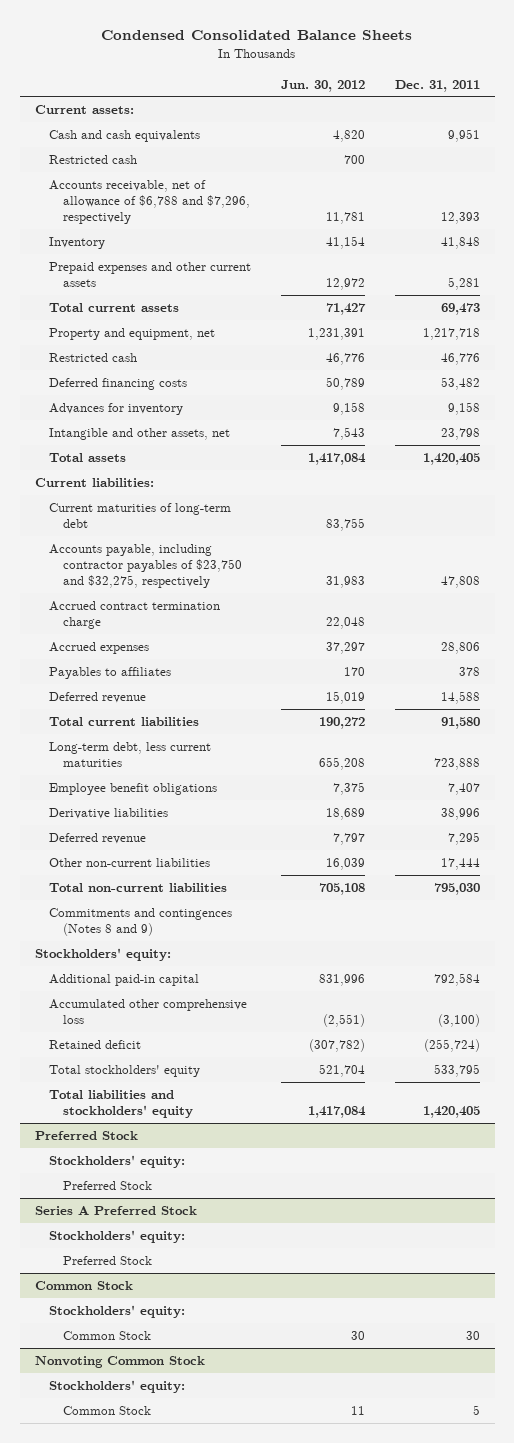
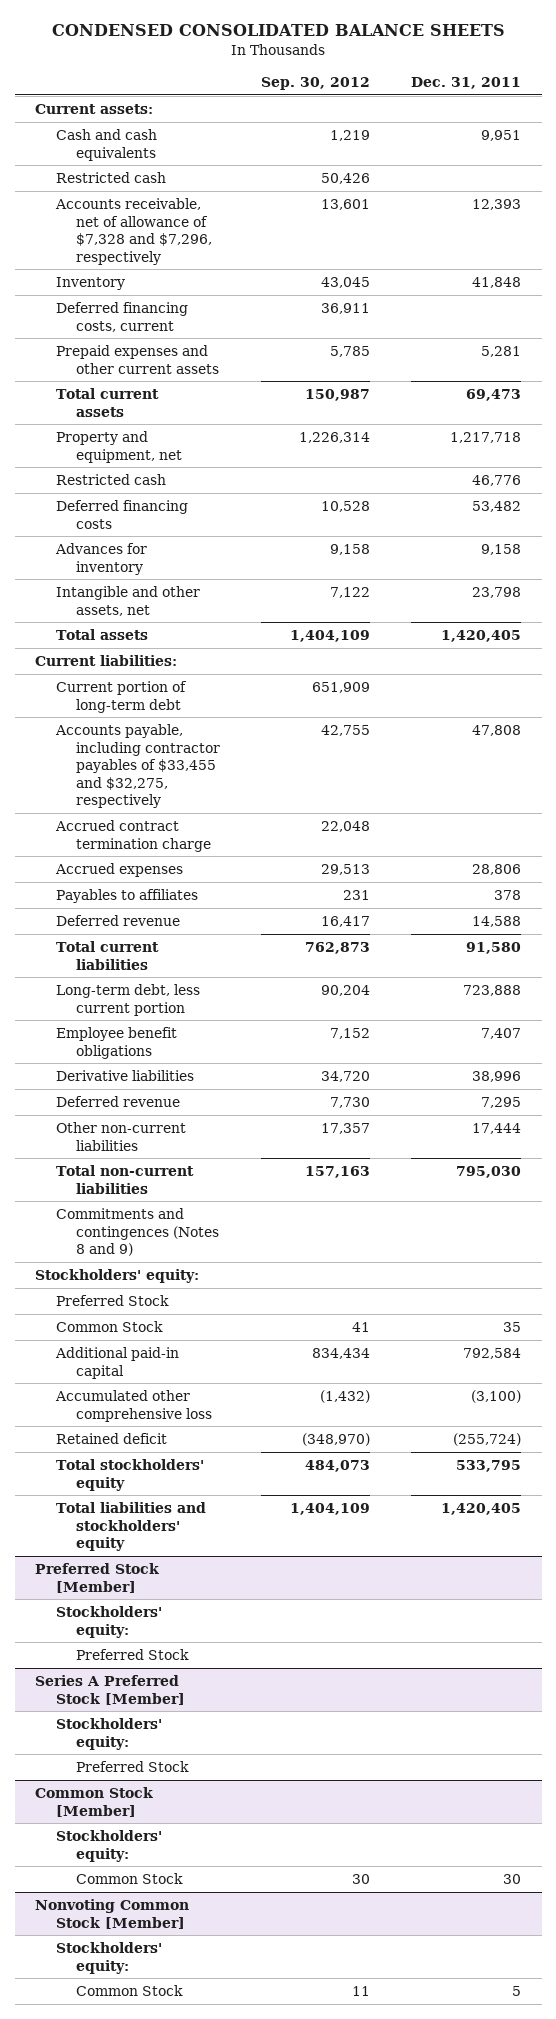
- Condensed Consolidated Balance Sheets
+ CONDENSED CONSOLIDATED BALANCE SHEETS
- | Jun. 30, 2012 | Dec. 31, 2011
+ | Sep. 30, 2012 | Dec. 31, 2011
- Accounts receivable, net of allowance of $6,788 and $7,296, respectively | 11,781 | 12,393
+ Accounts receivable, net of allowance of $7,328 and $7,296, respectively | 13,601 | 12,393
+ Deferred financing costs, current | 36,911 |
- Current maturities of long-term debt | 83,755 |
- Accounts payable, including contractor payables of $23,750 and $32,275, respectively | 31,983 | 47,808
+ Current portion of long-term debt | 651,909 |
+ Accounts payable, including contractor payables of $33,455 and $32,275, respectively | 42,755 | 47,808
- Long-term debt, less current maturities | 655,208 | 723,888
+ Long-term debt, less current portion | 90,204 | 723,888
+ Preferred Stock
+ Common Stock | 41 | 35
- Preferred Stock
+ Preferred Stock [Member]
- Series A Preferred Stock
+ Series A Preferred Stock [Member]
- Common Stock
+ Common Stock [Member]
- Nonvoting Common Stock
+ Nonvoting Common Stock [Member]

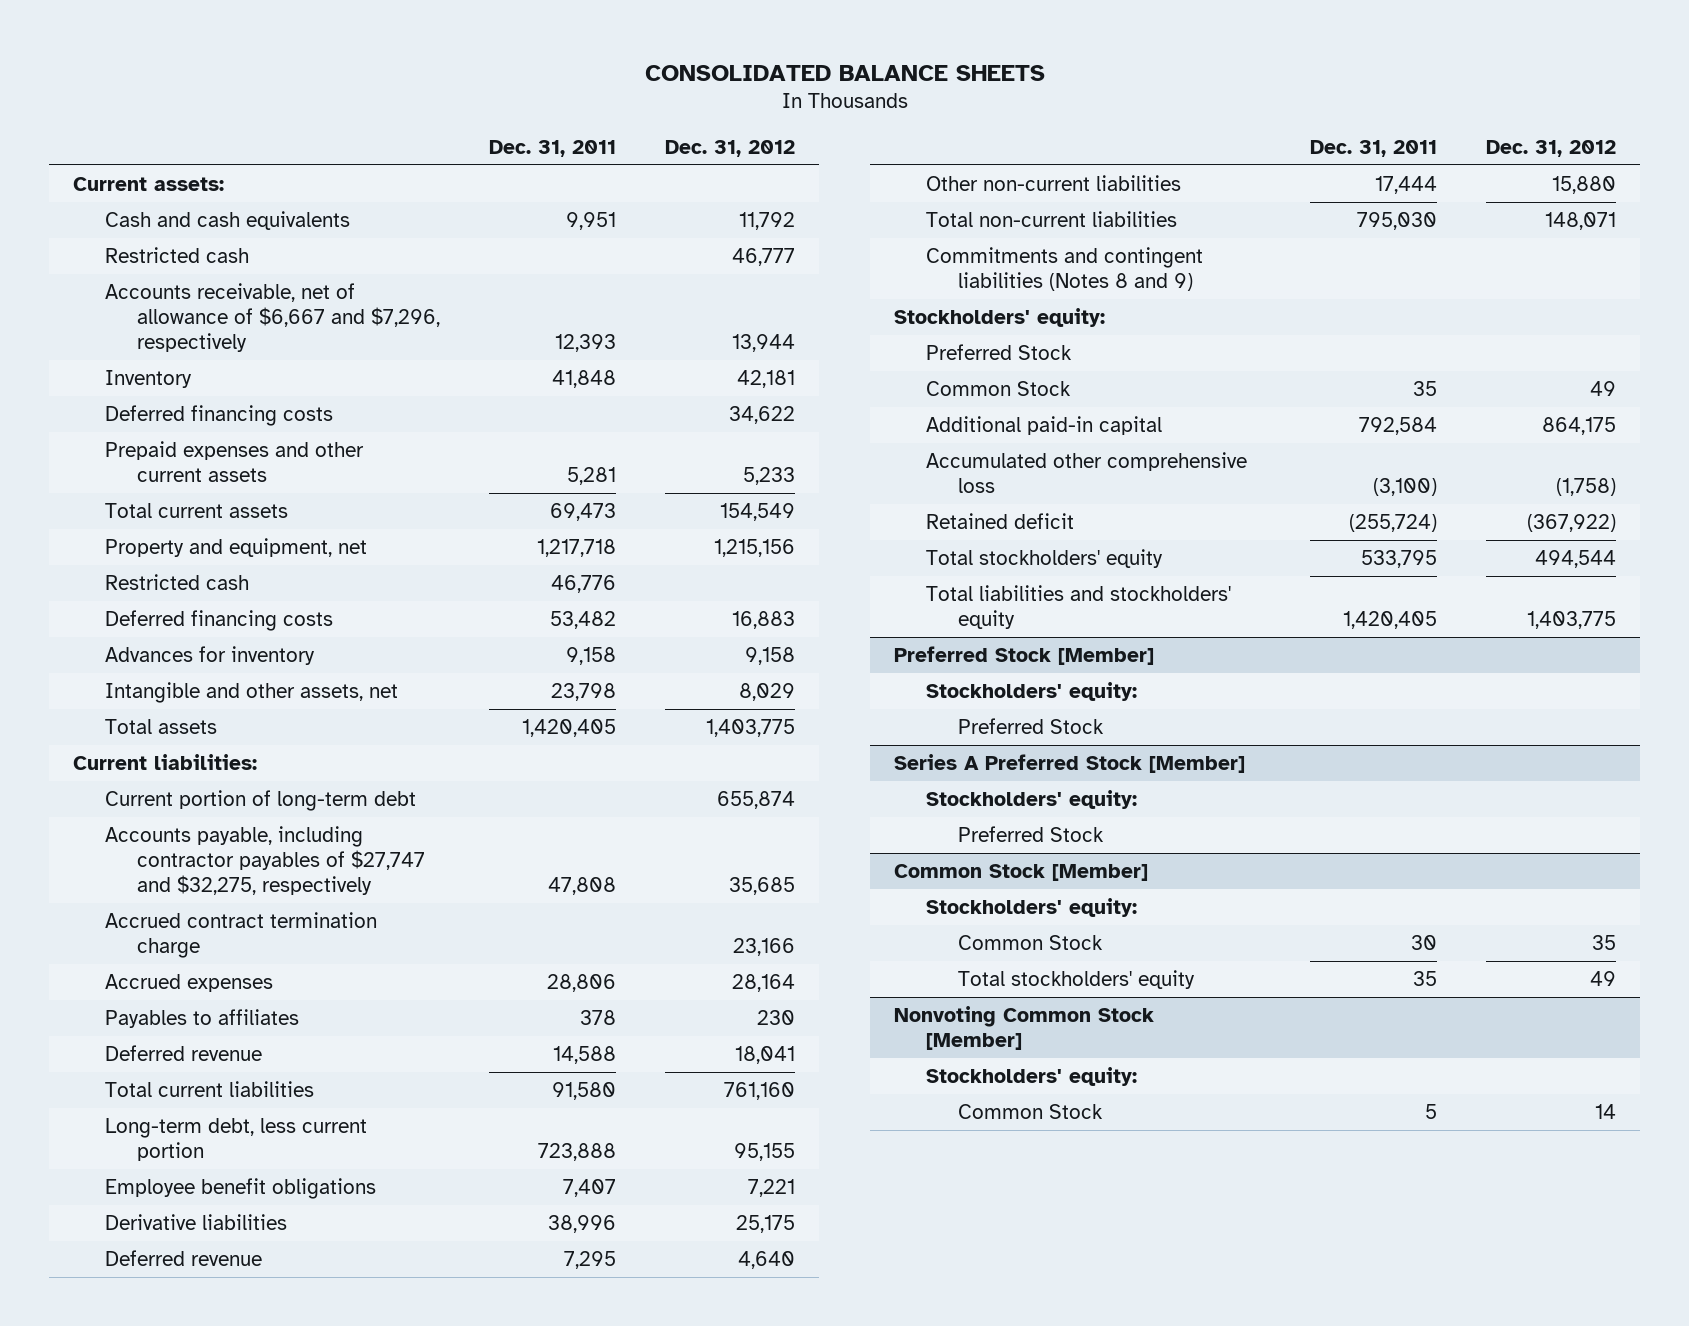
- CONDENSED CONSOLIDATED BALANCE SHEETS
+ CONSOLIDATED BALANCE SHEETS
- | Sep. 30, 2012 | Dec. 31, 2011
+ | Dec. 31, 2011 | Dec. 31, 2012
- Accounts receivable, net of allowance of $7,328 and $7,296, respectively | 13,601 | 12,393
+ Accounts receivable, net of allowance of $6,667 and $7,296, respectively | 12,393 | 13,944
- Deferred financing costs, current | 36,911 |
+ Deferred financing costs | | 34,622
- Accounts payable, including contractor payables of $33,455 and $32,275, respectively | 42,755 | 47,808
+ Accounts payable, including contractor payables of $27,747 and $32,275, respectively | 47,808 | 35,685
- Commitments and contingences (Notes 8 and 9)
+ Commitments and contingent liabilities (Notes 8 and 9)
@ Common Stock [Member]
+ Total stockholders' equity | 35 | 49

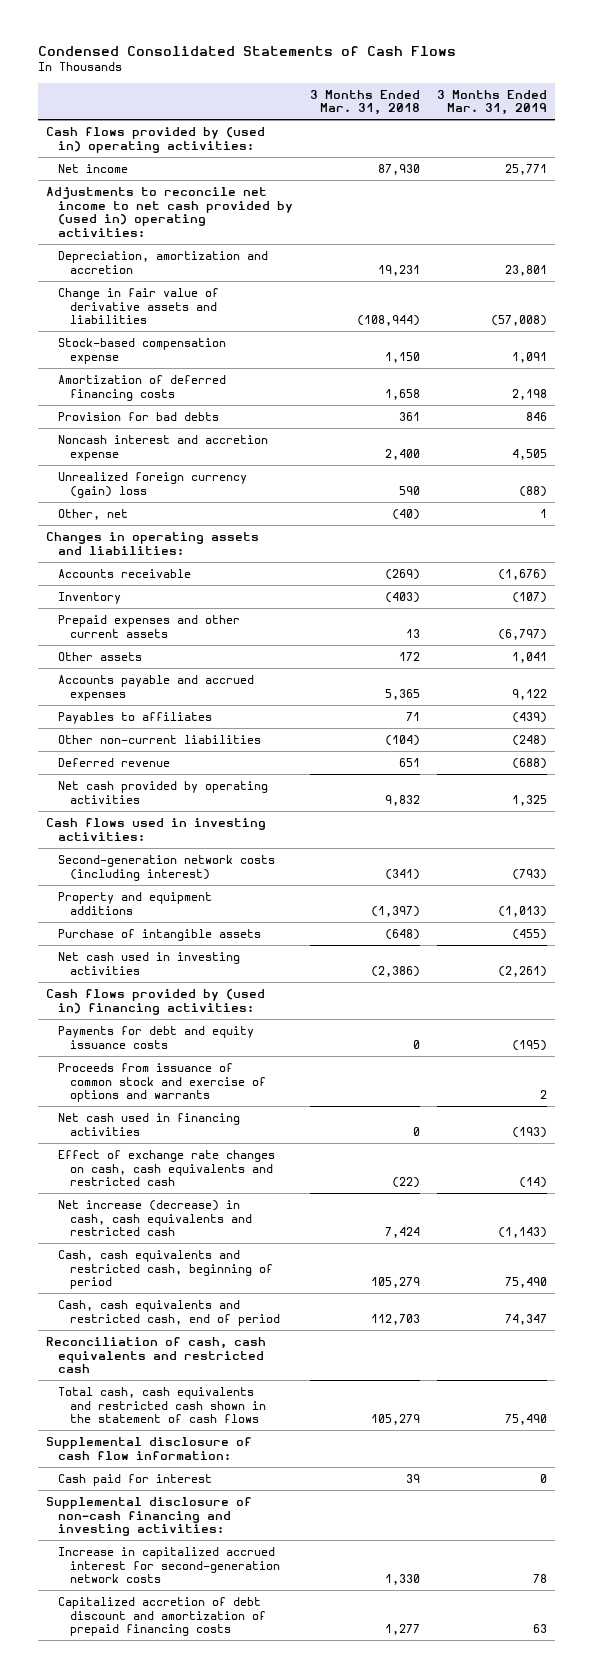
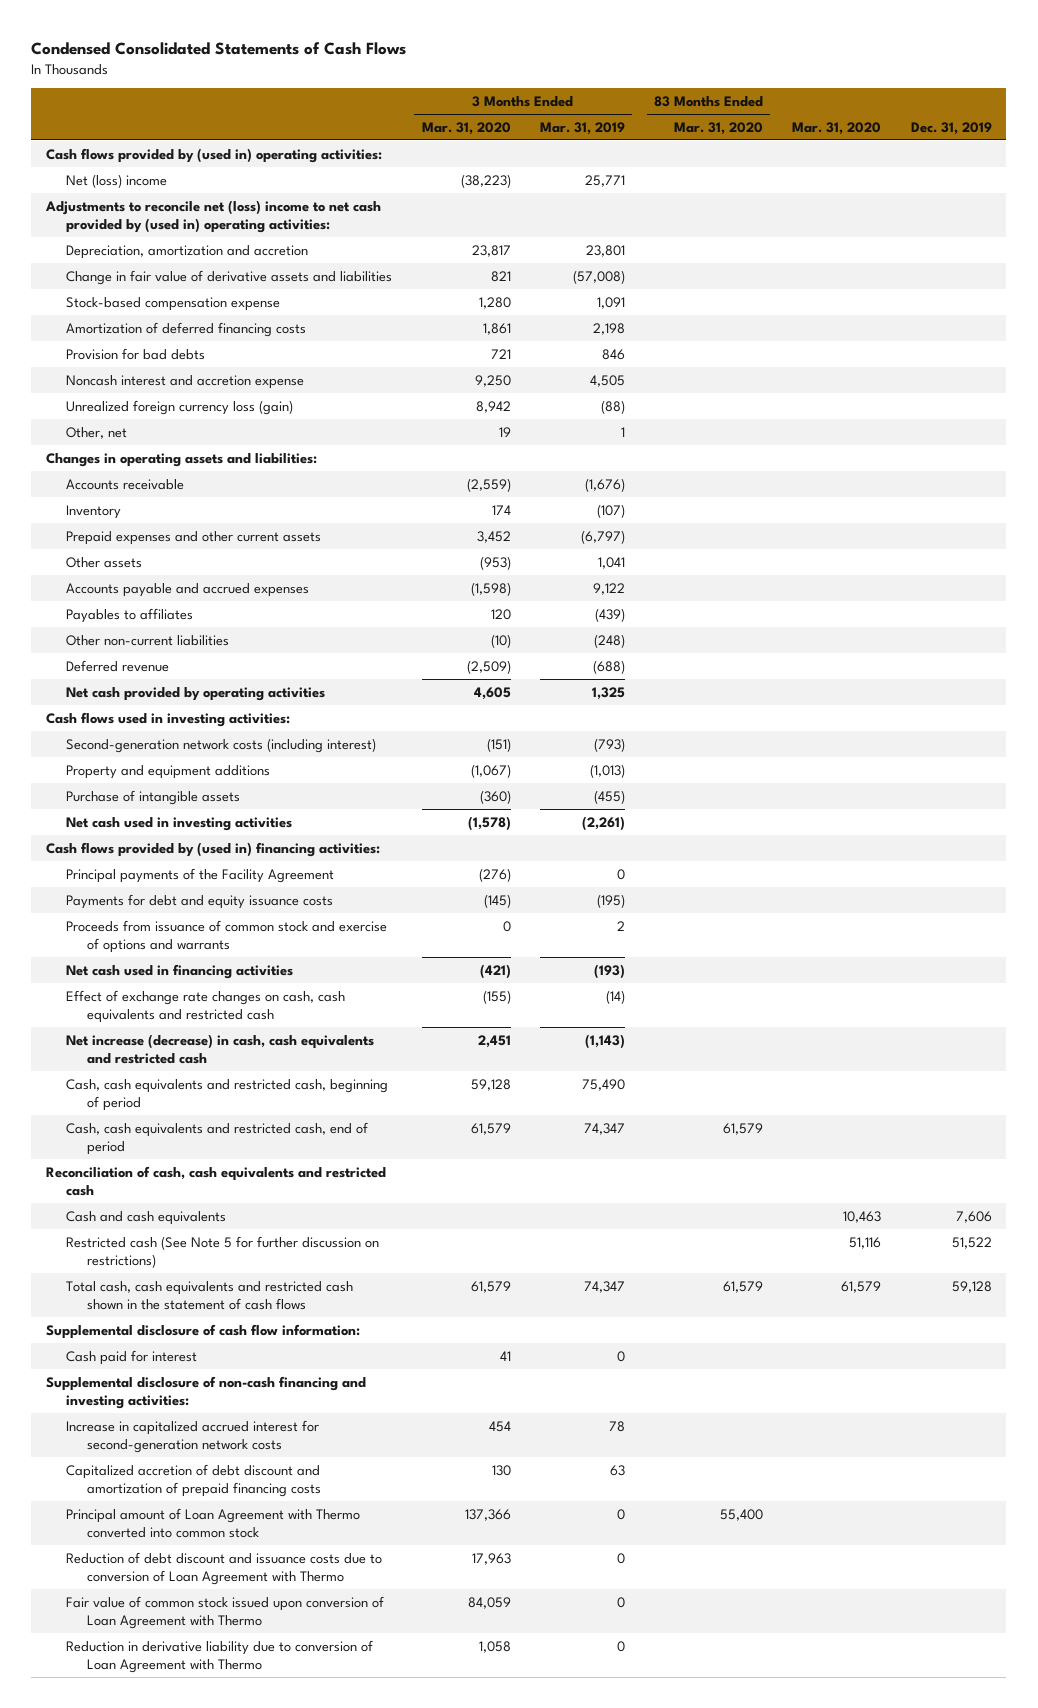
- | 3 Months Ended Mar. 31, 2018 | 3 Months Ended Mar. 31, 2019
+ | 3 Months Ended Mar. 31, 2020 | 3 Months Ended Mar. 31, 2019 | 83 Months Ended Mar. 31, 2020 | Mar. 31, 2020 | Dec. 31, 2019
- Net income | 87,930 | 25,771
- Adjustments to reconcile net income to net cash provided by (used in) operating activities:
+ Net (loss) income | (38,223) | 25,771 | | |
+ Adjustments to reconcile net (loss) income to net cash provided by (used in) operating activities:
- Unrealized foreign currency (gain) loss | 590 | (88)
+ Unrealized foreign currency loss (gain) | 8,942 | (88) | | |
+ Principal payments of the Facility Agreement | (276) | 0 | | |
- Total cash, cash equivalents and restricted cash shown in the statement of cash flows | 105,279 | 75,490
+ Cash and cash equivalents | | | | 10,463 | 7,606
+ Restricted cash (See Note 5 for further discussion on restrictions) | | | | 51,116 | 51,522
+ Total cash, cash equivalents and restricted cash shown in the statement of cash flows | 61,579 | 74,347 | 61,579 | 61,579 | 59,128
+ Principal amount of Loan Agreement with Thermo converted into common stock | 137,366 | 0 | 55,400 | |
+ Reduction of debt discount and issuance costs due to conversion of Loan Agreement with Thermo | 17,963 | 0 | | |
+ Fair value of common stock issued upon conversion of Loan Agreement with Thermo | 84,059 | 0 | | |
+ Reduction in derivative liability due to conversion of Loan Agreement with Thermo | 1,058 | 0 | | |

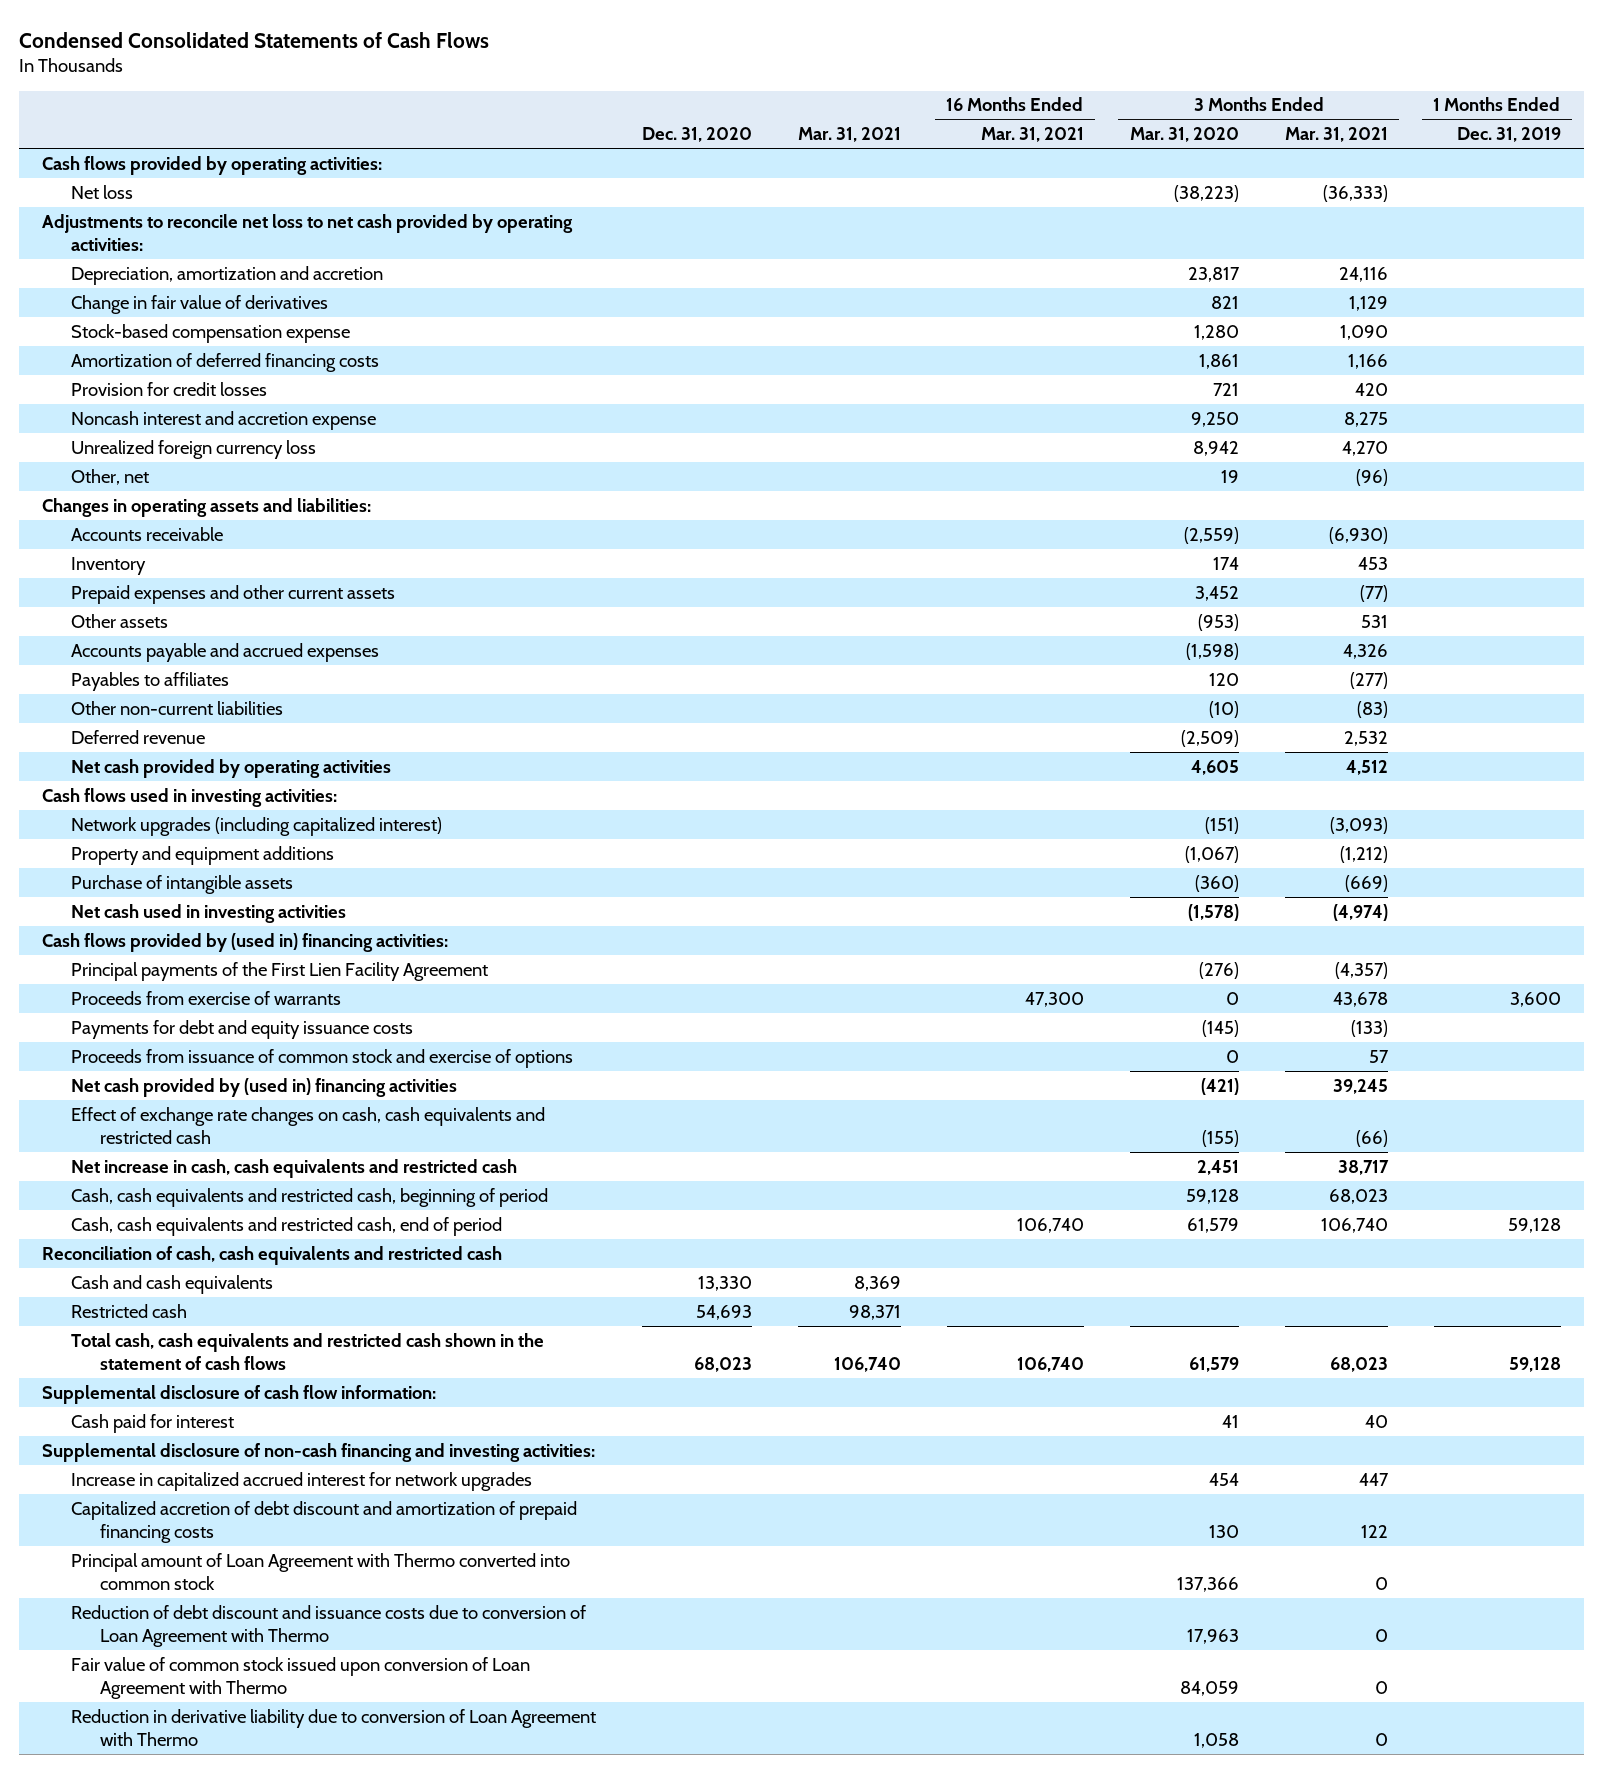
- | 3 Months Ended Mar. 31, 2020 | 3 Months Ended Mar. 31, 2019 | 83 Months Ended Mar. 31, 2020 | Mar. 31, 2020 | Dec. 31, 2019
+ | Dec. 31, 2020 | Mar. 31, 2021 | 16 Months Ended Mar. 31, 2021 | 3 Months Ended Mar. 31, 2020 | 3 Months Ended Mar. 31, 2021 | 1 Months Ended Dec. 31, 2019
- Cash flows provided by (used in) operating activities:
- Net (loss) income | (38,223) | 25,771 | | |
- Adjustments to reconcile net (loss) income to net cash provided by (used in) operating activities:
+ Cash flows provided by operating activities:
+ Net loss | | | | (38,223) | (36,333) |
+ Adjustments to reconcile net loss to net cash provided by operating activities:
- Change in fair value of derivative assets and liabilities | 821 | (57,008) | | |
+ Change in fair value of derivatives | | | | 821 | 1,129 |
- Provision for bad debts | 721 | 846 | | |
+ Provision for credit losses | | | | 721 | 420 |
- Unrealized foreign currency loss (gain) | 8,942 | (88) | | |
+ Unrealized foreign currency loss | | | | 8,942 | 4,270 |
- Second-generation network costs (including interest) | (151) | (793) | | |
+ Network upgrades (including capitalized interest) | | | | (151) | (3,093) |
- Principal payments of the Facility Agreement | (276) | 0 | | |
+ Principal payments of the First Lien Facility Agreement | | | | (276) | (4,357) |
+ Proceeds from exercise of warrants | | | 47,300 | 0 | 43,678 | 3,600
- Proceeds from issuance of common stock and exercise of options and warrants | 0 | 2 | | |
- Net cash used in financing activities | (421) | (193) | | |
+ Proceeds from issuance of common stock and exercise of options | | | | 0 | 57 |
+ Net cash provided by (used in) financing activities | | | | (421) | 39,245 |
- Net increase (decrease) in cash, cash equivalents and restricted cash | 2,451 | (1,143) | | |
+ Net increase in cash, cash equivalents and restricted cash | | | | 2,451 | 38,717 |
- Restricted cash (See Note 5 for further discussion on restrictions) | | | | 51,116 | 51,522
+ Restricted cash | 54,693 | 98,371 | | | |
- Increase in capitalized accrued interest for second-generation network costs | 454 | 78 | | |
+ Increase in capitalized accrued interest for network upgrades | | | | 454 | 447 |

